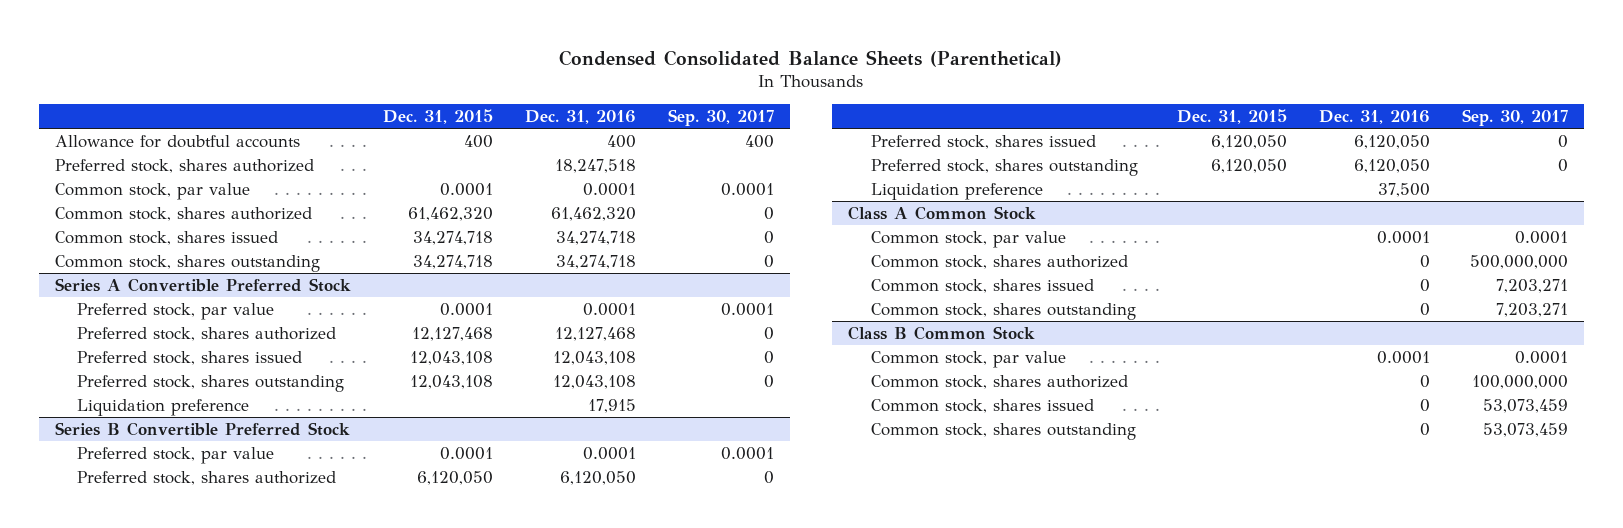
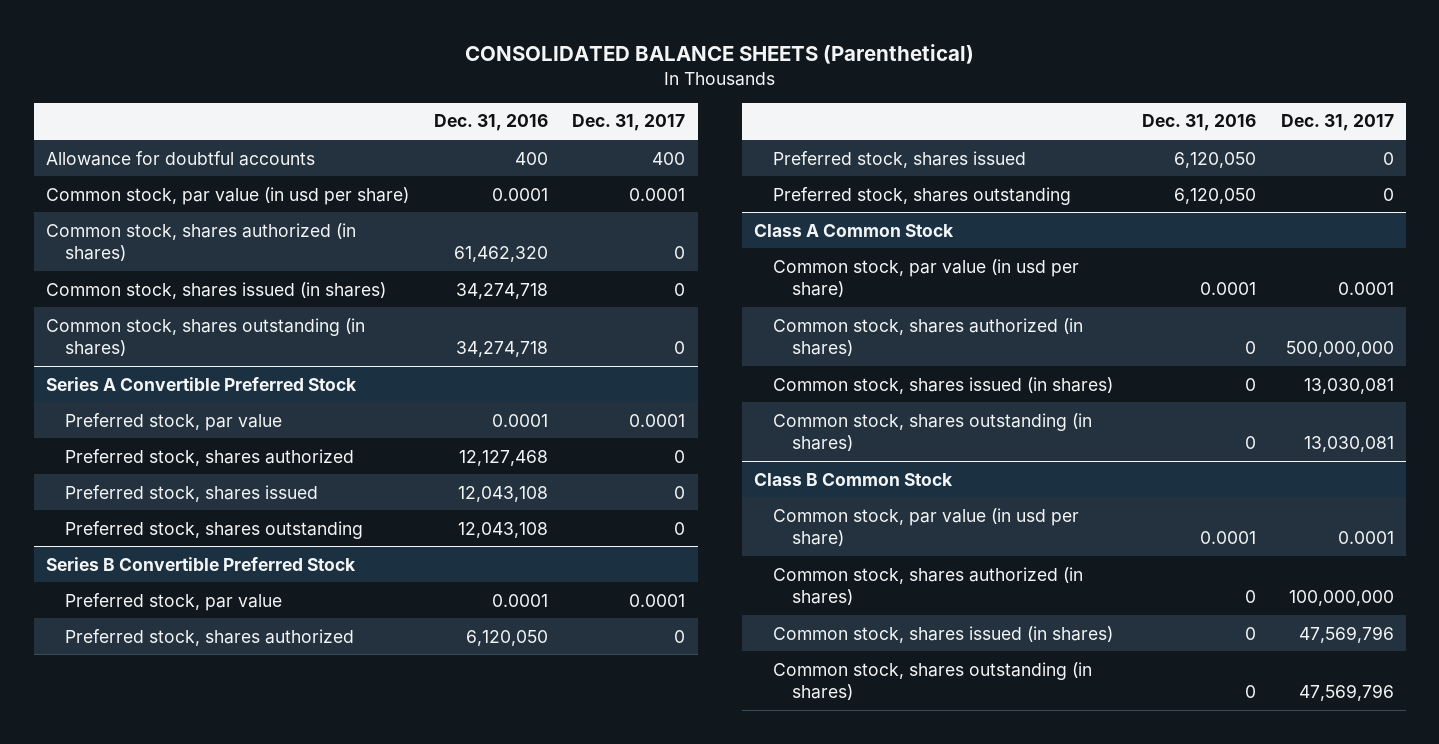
- Condensed Consolidated Balance Sheets (Parenthetical)
+ CONSOLIDATED BALANCE SHEETS (Parenthetical)
- | Dec. 31, 2015 | Dec. 31, 2016 | Sep. 30, 2017
+ | Dec. 31, 2016 | Dec. 31, 2017
- Preferred stock, shares authorized | | 18,247,518 |
- Common stock, par value | 0.0001 | 0.0001 | 0.0001
- Common stock, shares authorized | 61,462,320 | 61,462,320 | 0
- Common stock, shares issued | 34,274,718 | 34,274,718 | 0
- Common stock, shares outstanding | 34,274,718 | 34,274,718 | 0
+ Common stock, par value (in usd per share) | 0.0001 | 0.0001
+ Common stock, shares authorized (in shares) | 61,462,320 | 0
+ Common stock, shares issued (in shares) | 34,274,718 | 0
+ Common stock, shares outstanding (in shares) | 34,274,718 | 0
@ Series A Convertible Preferred Stock
- Liquidation preference | | 17,915 |
@ Series B Convertible Preferred Stock
- Liquidation preference | | 37,500 |
@ Class A Common Stock
- Common stock, par value | | 0.0001 | 0.0001
- Common stock, shares authorized | | 0 | 500,000,000
- Common stock, shares issued | | 0 | 7,203,271
- Common stock, shares outstanding | | 0 | 7,203,271
+ Common stock, par value (in usd per share) | 0.0001 | 0.0001
+ Common stock, shares authorized (in shares) | 0 | 500,000,000
+ Common stock, shares issued (in shares) | 0 | 13,030,081
+ Common stock, shares outstanding (in shares) | 0 | 13,030,081
@ Class B Common Stock
- Common stock, par value | | 0.0001 | 0.0001
- Common stock, shares authorized | | 0 | 100,000,000
- Common stock, shares issued | | 0 | 53,073,459
- Common stock, shares outstanding | | 0 | 53,073,459
+ Common stock, par value (in usd per share) | 0.0001 | 0.0001
+ Common stock, shares authorized (in shares) | 0 | 100,000,000
+ Common stock, shares issued (in shares) | 0 | 47,569,796
+ Common stock, shares outstanding (in shares) | 0 | 47,569,796

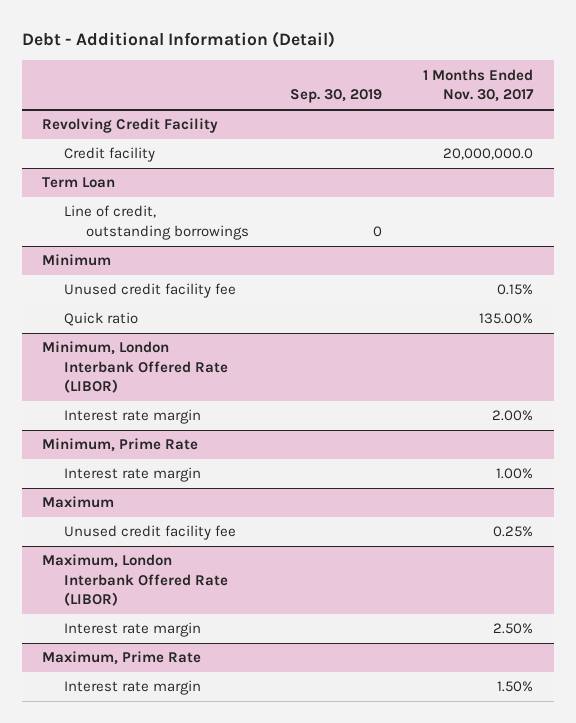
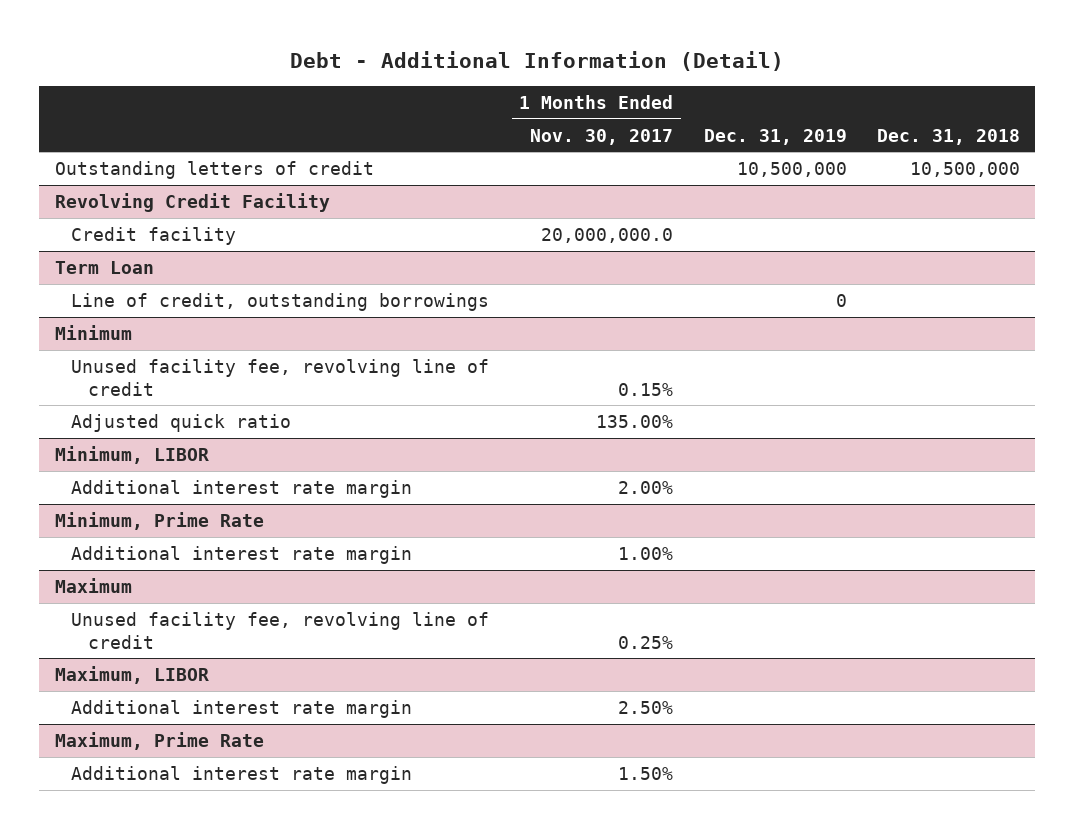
- | Sep. 30, 2019 | 1 Months Ended Nov. 30, 2017
+ | 1 Months Ended Nov. 30, 2017 | Dec. 31, 2019 | Dec. 31, 2018
+ Outstanding letters of credit | | 10,500,000 | 10,500,000
@ Minimum
- Unused credit facility fee | | 0.15%
- Quick ratio | | 135.00%
- Minimum, London Interbank Offered Rate (LIBOR)
- Interest rate margin | | 2.00%
@ Minimum
+ Unused facility fee, revolving line of credit | 0.15% | |
+ Adjusted quick ratio | 135.00% | |
+ Minimum, LIBOR
+ Additional interest rate margin | 2.00% | |
@ Minimum, Prime Rate
- Interest rate margin | | 1.00%
+ Additional interest rate margin | 1.00% | |
@ Maximum
- Unused credit facility fee | | 0.25%
- Maximum, London Interbank Offered Rate (LIBOR)
- Interest rate margin | | 2.50%
@ Maximum
+ Unused facility fee, revolving line of credit | 0.25% | |
+ Maximum, LIBOR
+ Additional interest rate margin | 2.50% | |
@ Maximum, Prime Rate
- Interest rate margin | | 1.50%
+ Additional interest rate margin | 1.50% | |

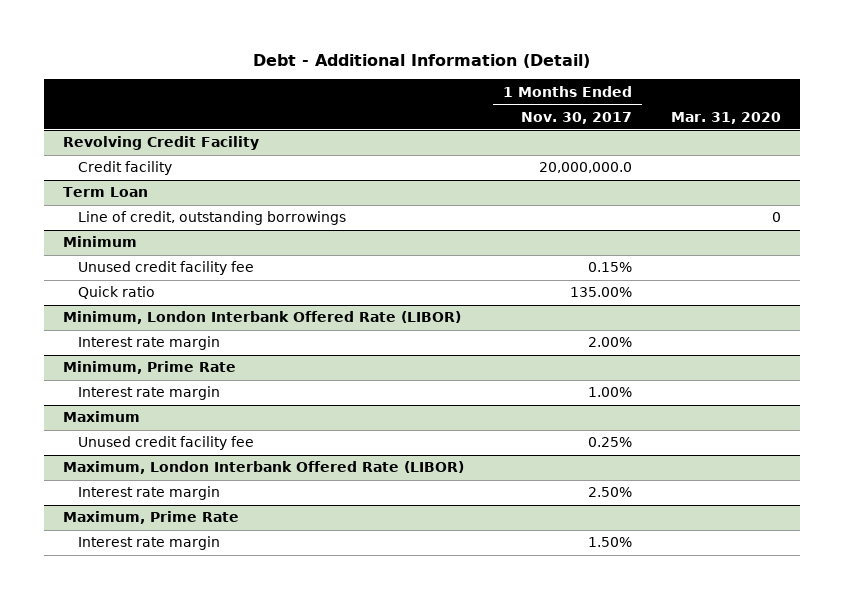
- | 1 Months Ended Nov. 30, 2017 | Dec. 31, 2019 | Dec. 31, 2018
+ | 1 Months Ended Nov. 30, 2017 | Mar. 31, 2020
- Outstanding letters of credit | | 10,500,000 | 10,500,000
@ Minimum
- Unused facility fee, revolving line of credit | 0.15% | |
- Adjusted quick ratio | 135.00% | |
- Minimum, LIBOR
- Additional interest rate margin | 2.00% | |
@ Minimum
+ Unused credit facility fee | 0.15% |
+ Quick ratio | 135.00% |
+ Minimum, London Interbank Offered Rate (LIBOR)
+ Interest rate margin | 2.00% |
@ Minimum, Prime Rate
- Additional interest rate margin | 1.00% | |
+ Interest rate margin | 1.00% |
@ Maximum
- Unused facility fee, revolving line of credit | 0.25% | |
- Maximum, LIBOR
- Additional interest rate margin | 2.50% | |
@ Maximum
+ Unused credit facility fee | 0.25% |
+ Maximum, London Interbank Offered Rate (LIBOR)
+ Interest rate margin | 2.50% |
@ Maximum, Prime Rate
- Additional interest rate margin | 1.50% | |
+ Interest rate margin | 1.50% |

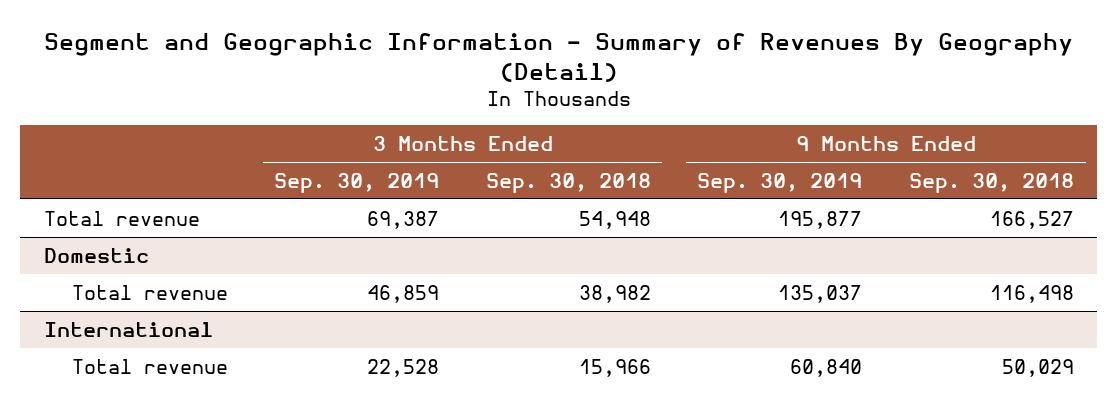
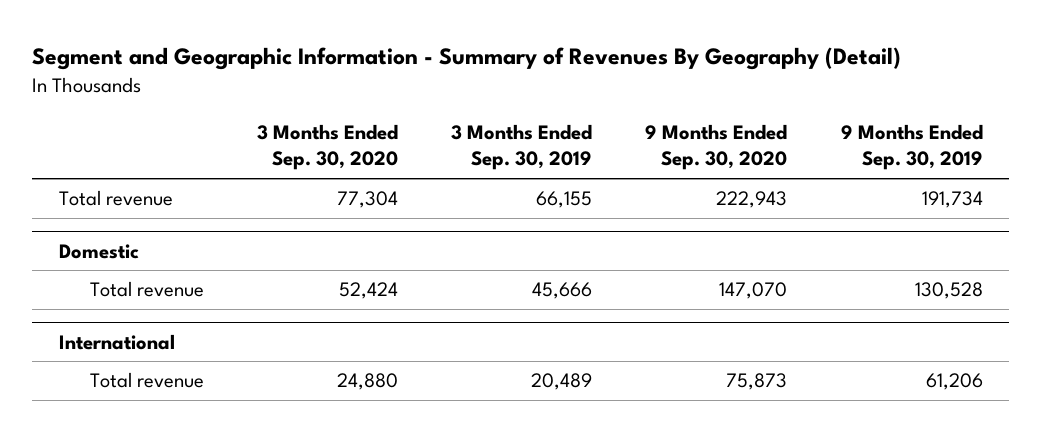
- | 3 Months Ended Sep. 30, 2019 | 3 Months Ended Sep. 30, 2018 | 9 Months Ended Sep. 30, 2019 | 9 Months Ended Sep. 30, 2018
+ | 3 Months Ended Sep. 30, 2020 | 3 Months Ended Sep. 30, 2019 | 9 Months Ended Sep. 30, 2020 | 9 Months Ended Sep. 30, 2019
- Total revenue | 69,387 | 54,948 | 195,877 | 166,527
+ Total revenue | 77,304 | 66,155 | 222,943 | 191,734
@ Domestic
- Total revenue | 46,859 | 38,982 | 135,037 | 116,498
+ Total revenue | 52,424 | 45,666 | 147,070 | 130,528
@ International
- Total revenue | 22,528 | 15,966 | 60,840 | 50,029
+ Total revenue | 24,880 | 20,489 | 75,873 | 61,206

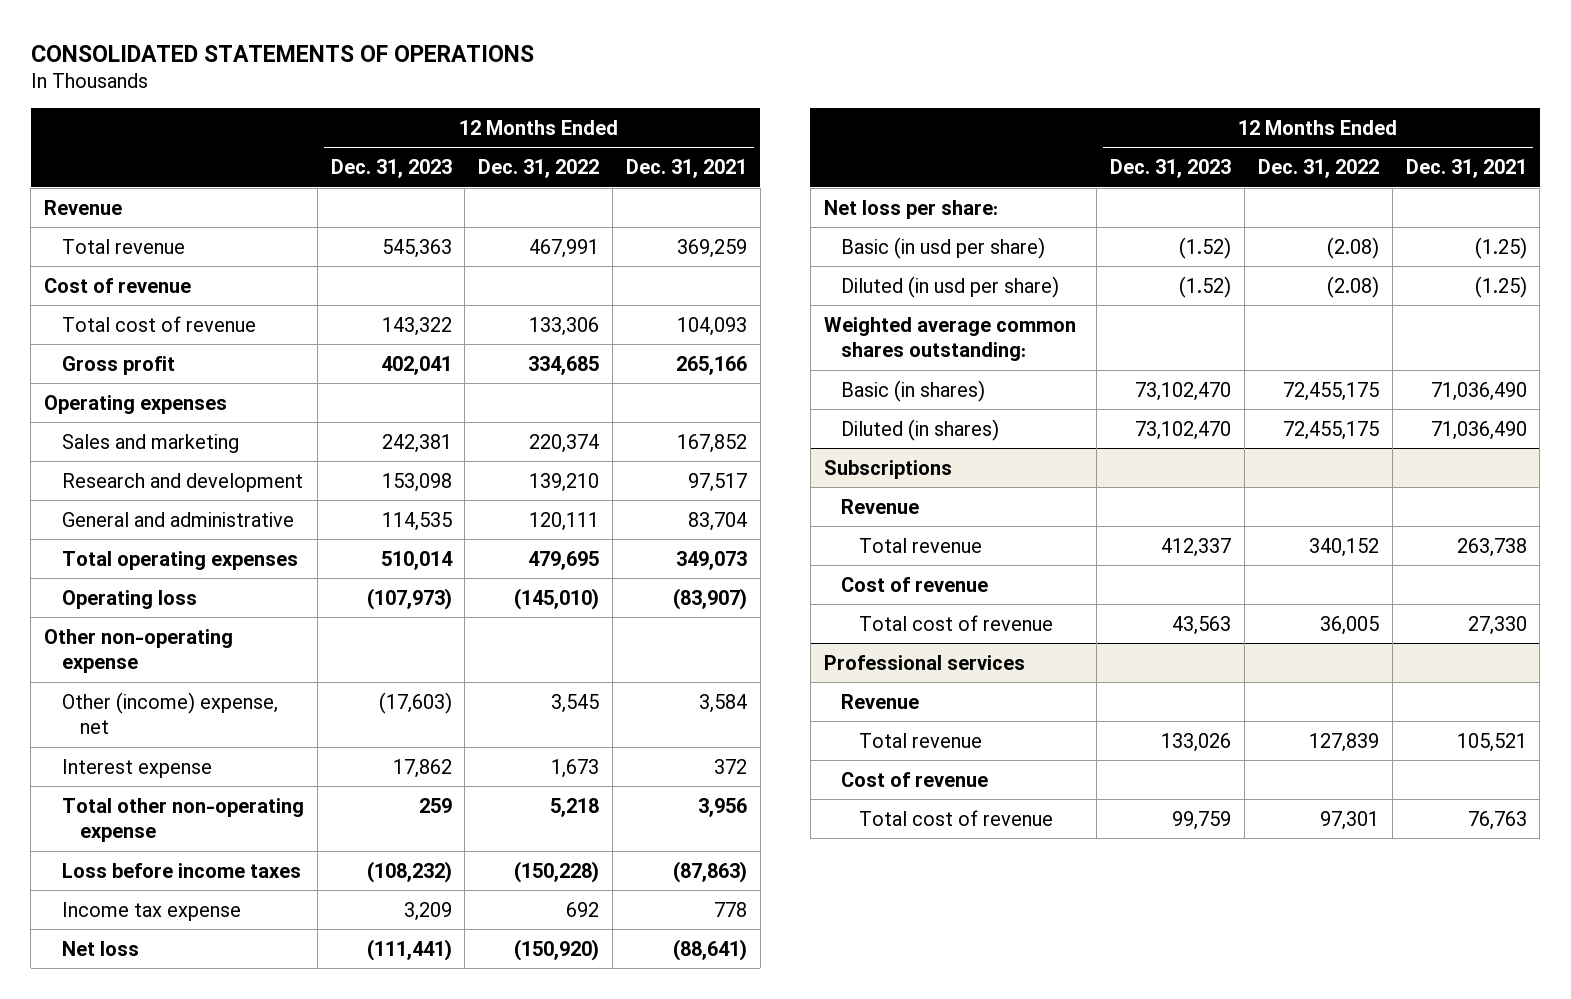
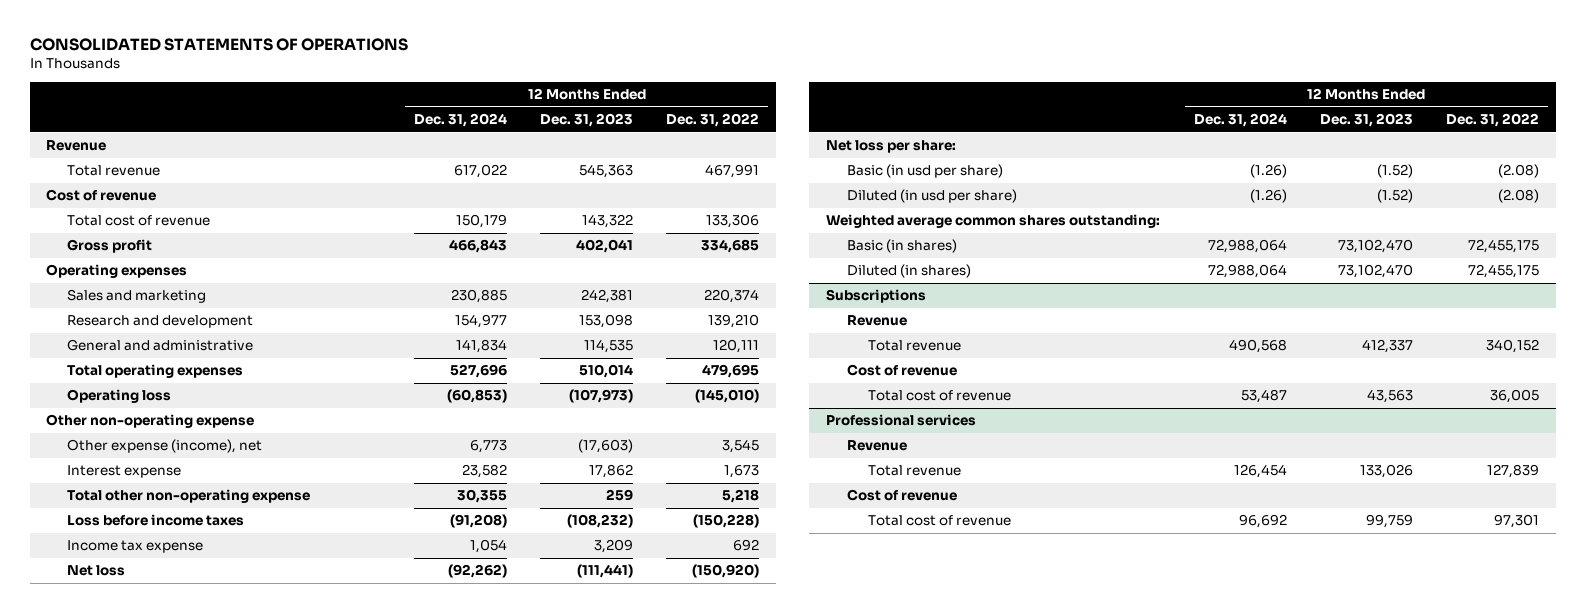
- | 12 Months Ended Dec. 31, 2023 | 12 Months Ended Dec. 31, 2022 | 12 Months Ended Dec. 31, 2021
+ | 12 Months Ended Dec. 31, 2024 | 12 Months Ended Dec. 31, 2023 | 12 Months Ended Dec. 31, 2022
- Other (income) expense, net | (17,603) | 3,545 | 3,584
+ Other expense (income), net | 6,773 | (17,603) | 3,545

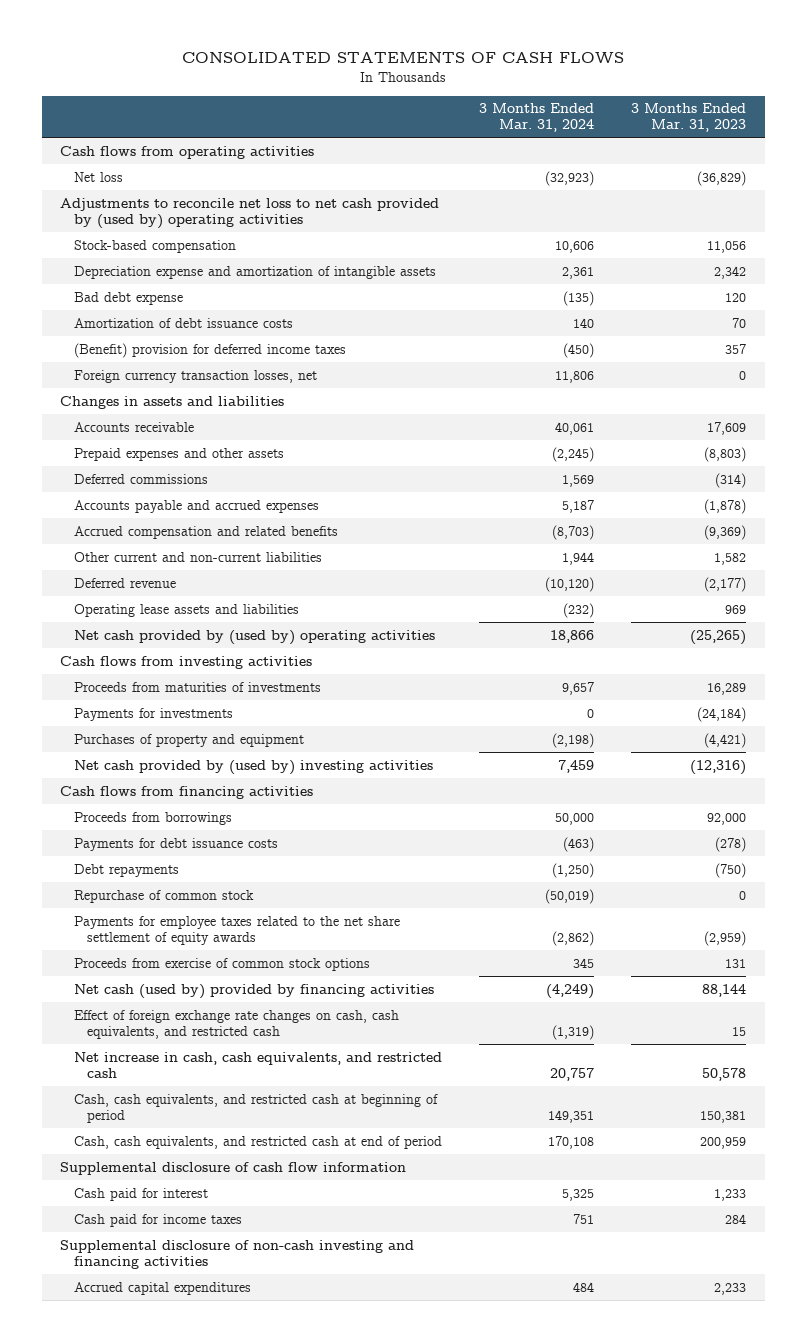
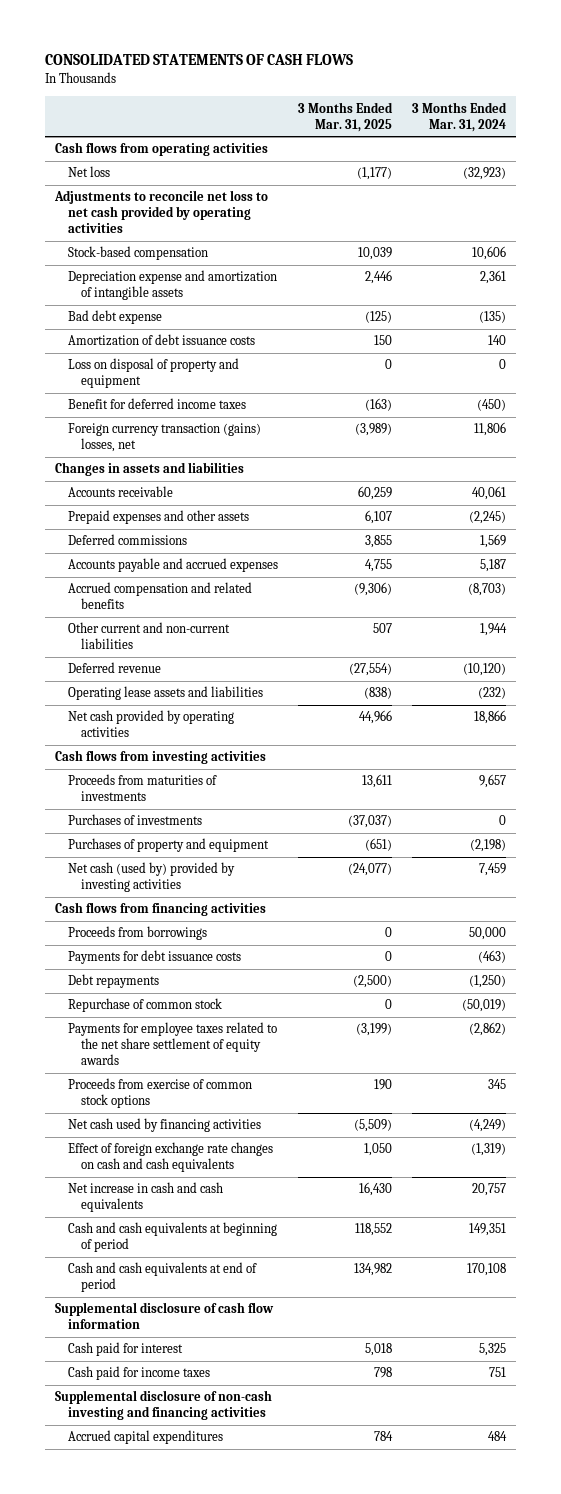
- | 3 Months Ended Mar. 31, 2024 | 3 Months Ended Mar. 31, 2023
+ | 3 Months Ended Mar. 31, 2025 | 3 Months Ended Mar. 31, 2024
- Adjustments to reconcile net loss to net cash provided by (used by) operating activities
+ Adjustments to reconcile net loss to net cash provided by operating activities
- (Benefit) provision for deferred income taxes | (450) | 357
- Foreign currency transaction losses, net | 11,806 | 0
+ Loss on disposal of property and equipment | 0 | 0
+ Benefit for deferred income taxes | (163) | (450)
+ Foreign currency transaction (gains) losses, net | (3,989) | 11,806
- Net cash provided by (used by) operating activities | 18,866 | (25,265)
+ Net cash provided by operating activities | 44,966 | 18,866
- Payments for investments | 0 | (24,184)
+ Purchases of investments | (37,037) | 0
- Net cash provided by (used by) investing activities | 7,459 | (12,316)
+ Net cash (used by) provided by investing activities | (24,077) | 7,459
- Net cash (used by) provided by financing activities | (4,249) | 88,144
- Effect of foreign exchange rate changes on cash, cash equivalents, and restricted cash | (1,319) | 15
- Net increase in cash, cash equivalents, and restricted cash | 20,757 | 50,578
- Cash, cash equivalents, and restricted cash at beginning of period | 149,351 | 150,381
- Cash, cash equivalents, and restricted cash at end of period | 170,108 | 200,959
+ Net cash used by financing activities | (5,509) | (4,249)
+ Effect of foreign exchange rate changes on cash and cash equivalents | 1,050 | (1,319)
+ Net increase in cash and cash equivalents | 16,430 | 20,757
+ Cash and cash equivalents at beginning of period | 118,552 | 149,351
+ Cash and cash equivalents at end of period | 134,982 | 170,108

